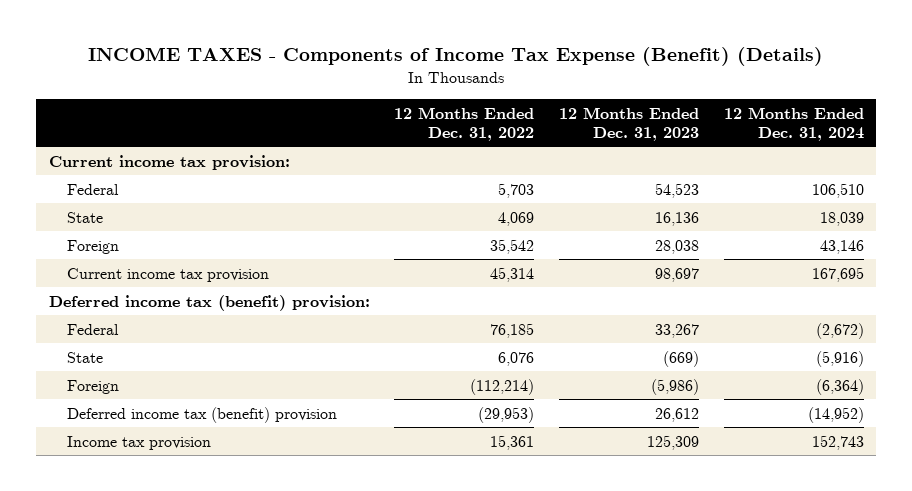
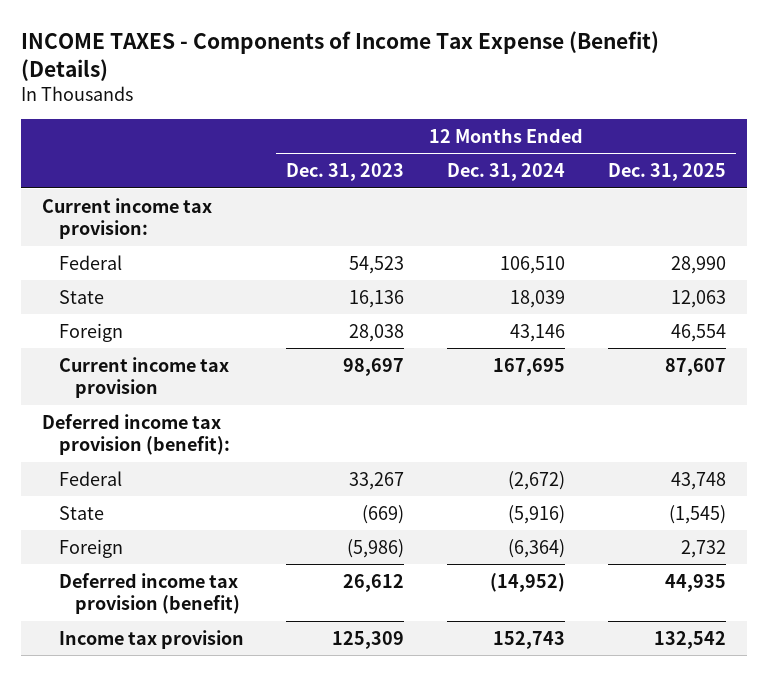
- | 12 Months Ended Dec. 31, 2022 | 12 Months Ended Dec. 31, 2023 | 12 Months Ended Dec. 31, 2024
+ | 12 Months Ended Dec. 31, 2023 | 12 Months Ended Dec. 31, 2024 | 12 Months Ended Dec. 31, 2025
- Deferred income tax (benefit) provision:
+ Deferred income tax provision (benefit):
- Deferred income tax (benefit) provision | (29,953) | 26,612 | (14,952)
+ Deferred income tax provision (benefit) | 26,612 | (14,952) | 44,935

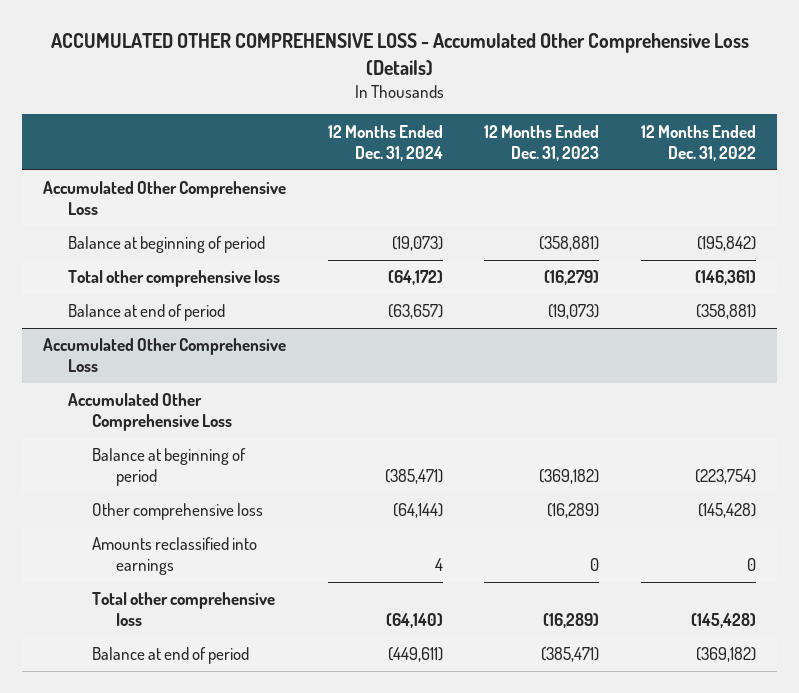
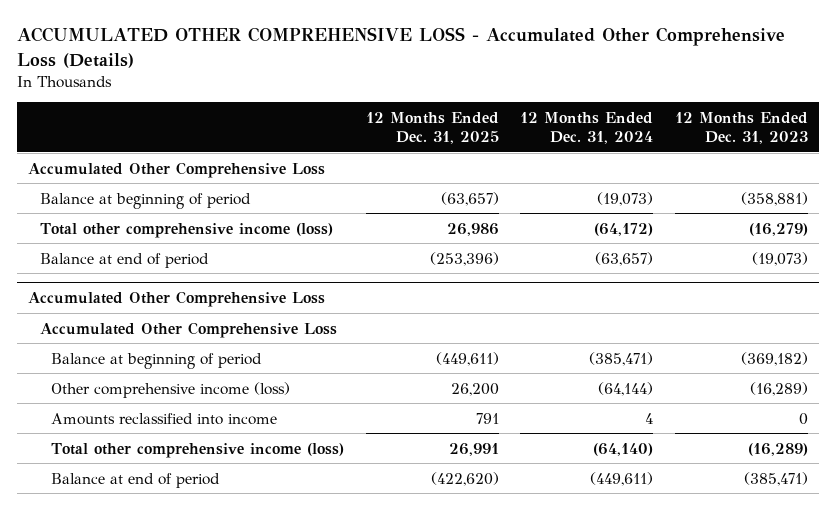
- | 12 Months Ended Dec. 31, 2024 | 12 Months Ended Dec. 31, 2023 | 12 Months Ended Dec. 31, 2022
+ | 12 Months Ended Dec. 31, 2025 | 12 Months Ended Dec. 31, 2024 | 12 Months Ended Dec. 31, 2023
- Total other comprehensive loss | (64,172) | (16,279) | (146,361)
+ Total other comprehensive income (loss) | 26,986 | (64,172) | (16,279)
@ Accumulated Other Comprehensive Loss
- Other comprehensive loss | (64,144) | (16,289) | (145,428)
- Amounts reclassified into earnings | 4 | 0 | 0
- Total other comprehensive loss | (64,140) | (16,289) | (145,428)
+ Other comprehensive income (loss) | 26,200 | (64,144) | (16,289)
+ Amounts reclassified into income | 791 | 4 | 0
+ Total other comprehensive income (loss) | 26,991 | (64,140) | (16,289)

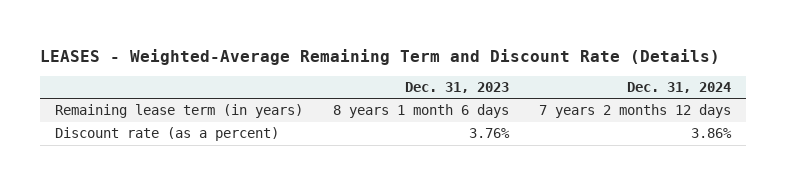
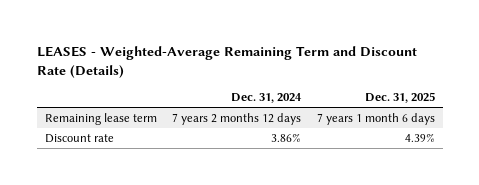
- | Dec. 31, 2023 | Dec. 31, 2024
+ | Dec. 31, 2024 | Dec. 31, 2025
- Remaining lease term (in years) | 8 years 1 month 6 days | 7 years 2 months 12 days
- Discount rate (as a percent) | 3.76% | 3.86%
+ Remaining lease term | 7 years 2 months 12 days | 7 years 1 month 6 days
+ Discount rate | 3.86% | 4.39%

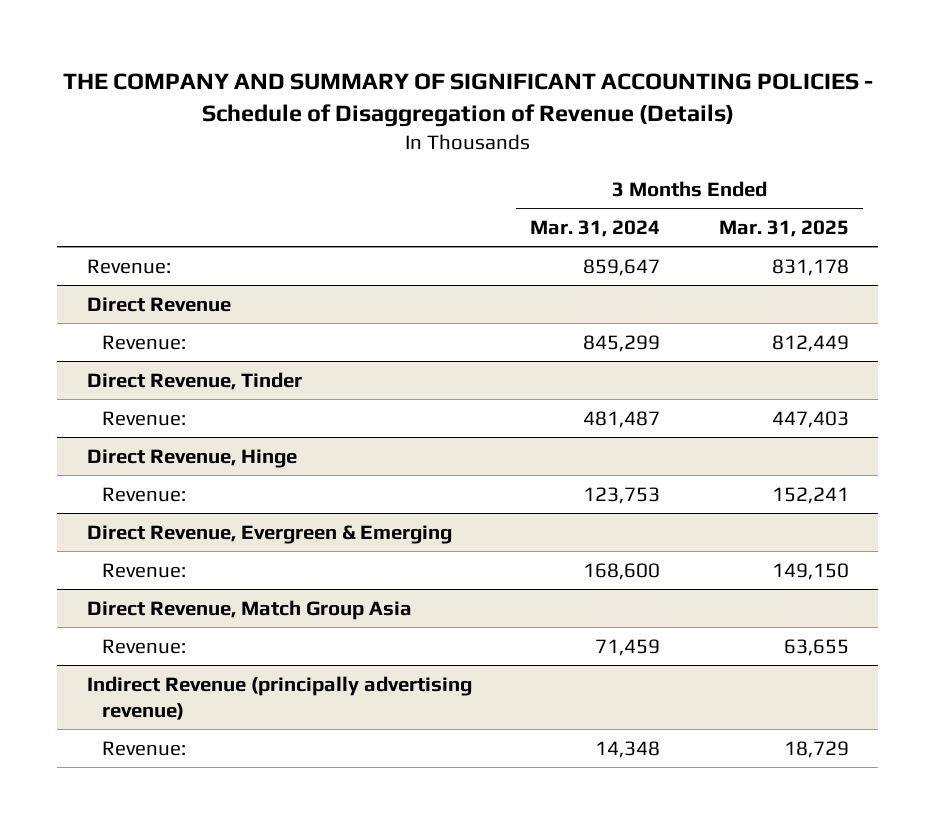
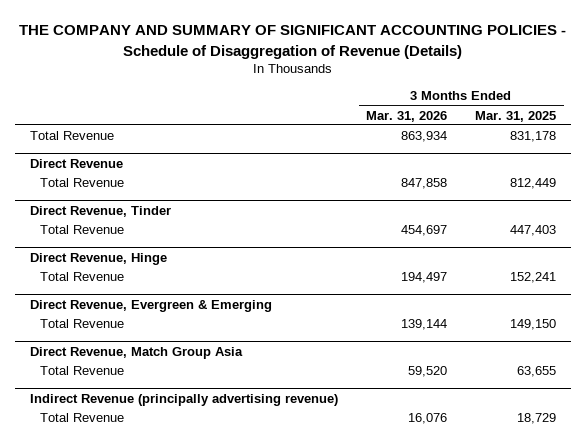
- | 3 Months Ended Mar. 31, 2024 | 3 Months Ended Mar. 31, 2025
+ | 3 Months Ended Mar. 31, 2026 | 3 Months Ended Mar. 31, 2025
- Revenue: | 859,647 | 831,178
+ Total Revenue | 863,934 | 831,178
@ Direct Revenue
- Revenue: | 845,299 | 812,449
+ Total Revenue | 847,858 | 812,449
@ Direct Revenue, Tinder
- Revenue: | 481,487 | 447,403
+ Total Revenue | 454,697 | 447,403
@ Direct Revenue, Hinge
- Revenue: | 123,753 | 152,241
+ Total Revenue | 194,497 | 152,241
@ Direct Revenue, Evergreen & Emerging
- Revenue: | 168,600 | 149,150
+ Total Revenue | 139,144 | 149,150
@ Direct Revenue, Match Group Asia
- Revenue: | 71,459 | 63,655
+ Total Revenue | 59,520 | 63,655
@ Indirect Revenue (principally advertising revenue)
- Revenue: | 14,348 | 18,729
+ Total Revenue | 16,076 | 18,729

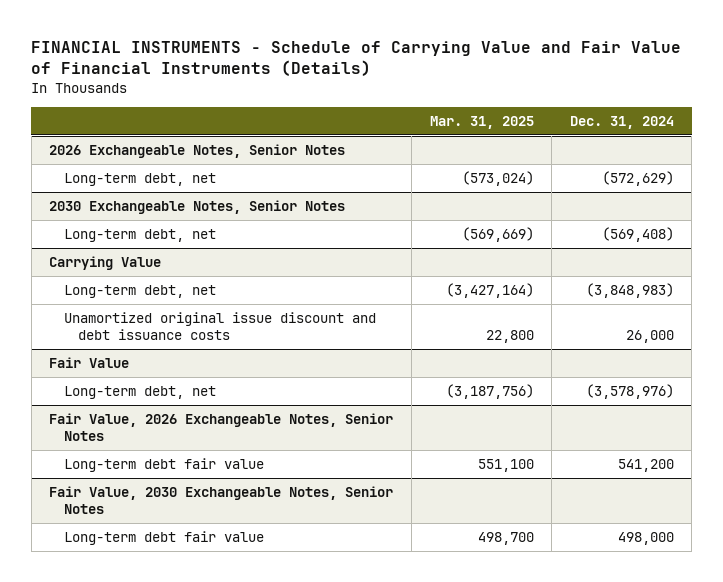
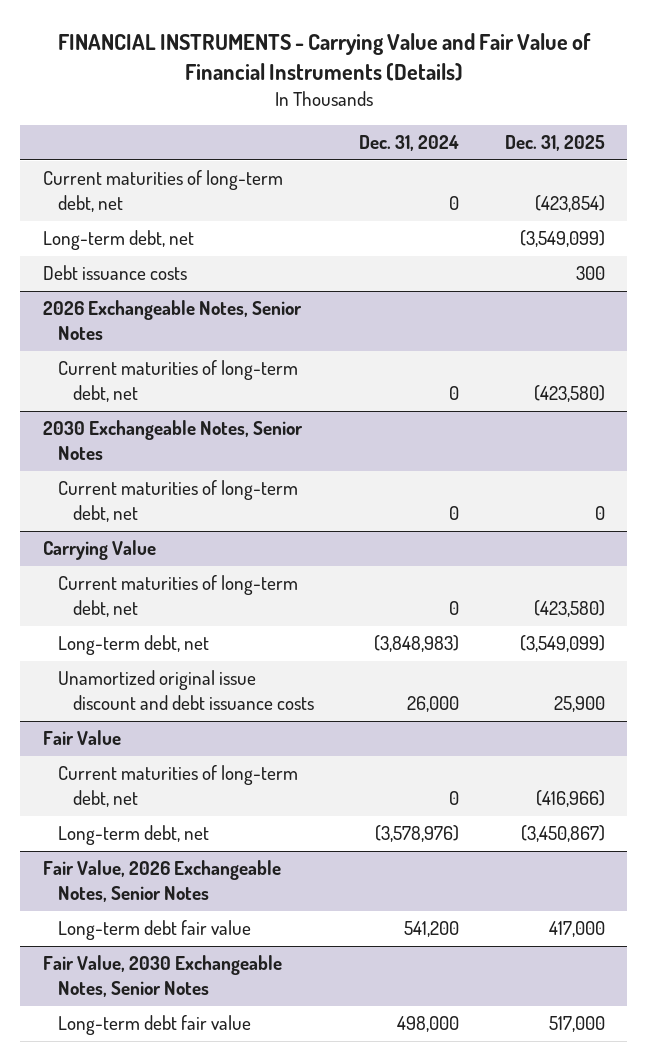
- FINANCIAL INSTRUMENTS - Schedule of Carrying Value and Fair Value of Financial Instruments (Details)
+ FINANCIAL INSTRUMENTS - Carrying Value and Fair Value of Financial Instruments (Details)
- | Mar. 31, 2025 | Dec. 31, 2024
+ | Dec. 31, 2024 | Dec. 31, 2025
+ Current maturities of long-term debt, net | 0 | (423,854)
+ Long-term debt, net | | (3,549,099)
+ Debt issuance costs | | 300
@ 2026 Exchangeable Notes, Senior Notes
- Long-term debt, net | (573,024) | (572,629)
+ Current maturities of long-term debt, net | 0 | (423,580)
@ 2030 Exchangeable Notes, Senior Notes
- Long-term debt, net | (569,669) | (569,408)
+ Current maturities of long-term debt, net | 0 | 0
@ Carrying Value
+ Current maturities of long-term debt, net | 0 | (423,580)
@ Fair Value
+ Current maturities of long-term debt, net | 0 | (416,966)

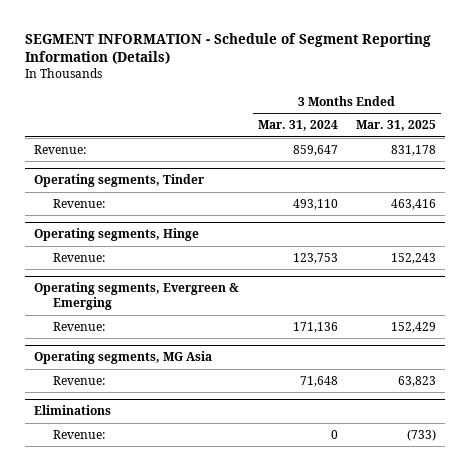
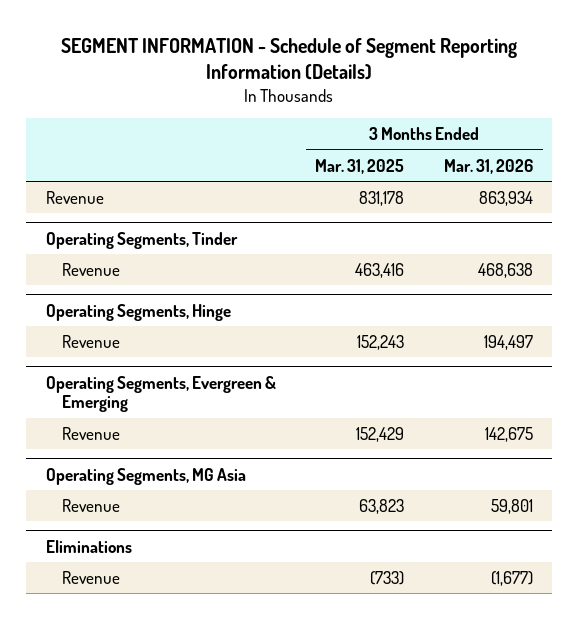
- | 3 Months Ended Mar. 31, 2024 | 3 Months Ended Mar. 31, 2025
+ | 3 Months Ended Mar. 31, 2025 | 3 Months Ended Mar. 31, 2026
- Revenue: | 859,647 | 831,178
- Operating segments, Tinder
- Revenue: | 493,110 | 463,416
- Operating segments, Hinge
- Revenue: | 123,753 | 152,243
- Operating segments, Evergreen & Emerging
- Revenue: | 171,136 | 152,429
- Operating segments, MG Asia
- Revenue: | 71,648 | 63,823
+ Revenue | 831,178 | 863,934
+ Operating Segments, Tinder
+ Revenue | 463,416 | 468,638
+ Operating Segments, Hinge
+ Revenue | 152,243 | 194,497
+ Operating Segments, Evergreen & Emerging
+ Revenue | 152,429 | 142,675
+ Operating Segments, MG Asia
+ Revenue | 63,823 | 59,801
@ Eliminations
- Revenue: | 0 | (733)
+ Revenue | (733) | (1,677)

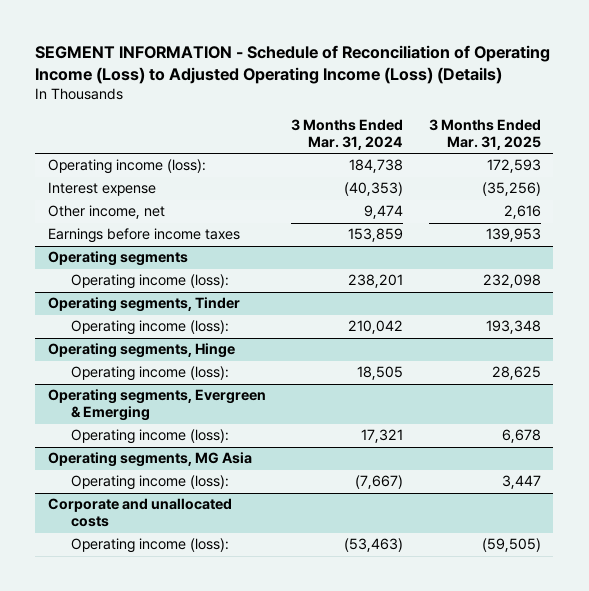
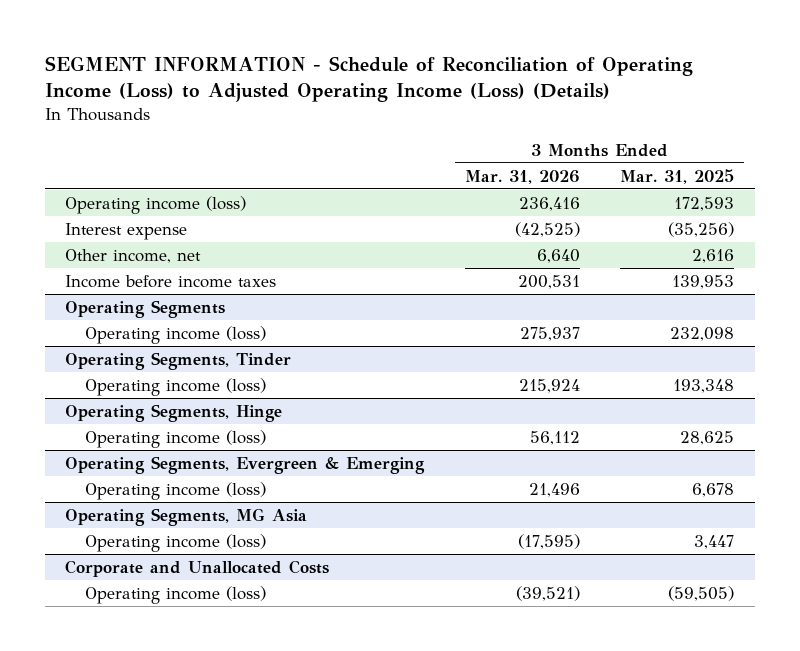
- | 3 Months Ended Mar. 31, 2024 | 3 Months Ended Mar. 31, 2025
+ | 3 Months Ended Mar. 31, 2026 | 3 Months Ended Mar. 31, 2025
- Operating income (loss): | 184,738 | 172,593
+ Operating income (loss) | 236,416 | 172,593
- Earnings before income taxes | 153,859 | 139,953
- Operating segments
- Operating income (loss): | 238,201 | 232,098
- Operating segments, Tinder
- Operating income (loss): | 210,042 | 193,348
- Operating segments, Hinge
- Operating income (loss): | 18,505 | 28,625
- Operating segments, Evergreen & Emerging
- Operating income (loss): | 17,321 | 6,678
- Operating segments, MG Asia
- Operating income (loss): | (7,667) | 3,447
- Corporate and unallocated costs
- Operating income (loss): | (53,463) | (59,505)
+ Income before income taxes | 200,531 | 139,953
+ Operating Segments
+ Operating income (loss) | 275,937 | 232,098
+ Operating Segments, Tinder
+ Operating income (loss) | 215,924 | 193,348
+ Operating Segments, Hinge
+ Operating income (loss) | 56,112 | 28,625
+ Operating Segments, Evergreen & Emerging
+ Operating income (loss) | 21,496 | 6,678
+ Operating Segments, MG Asia
+ Operating income (loss) | (17,595) | 3,447
+ Corporate and Unallocated Costs
+ Operating income (loss) | (39,521) | (59,505)

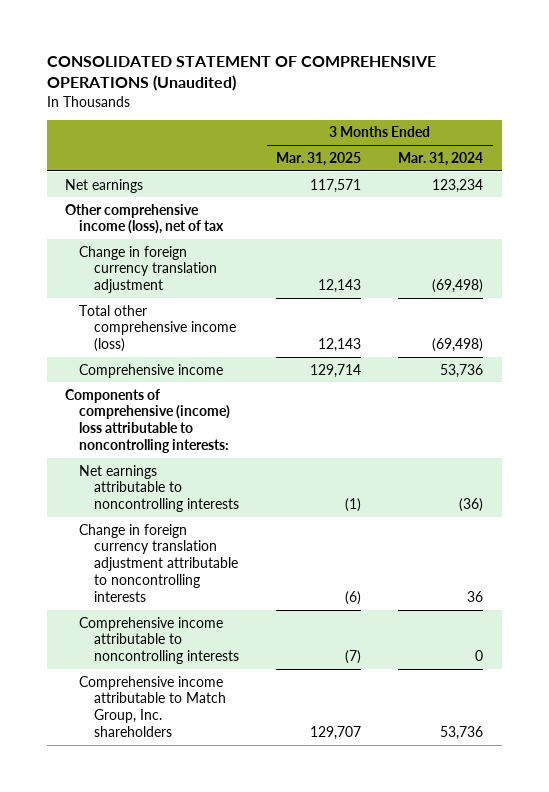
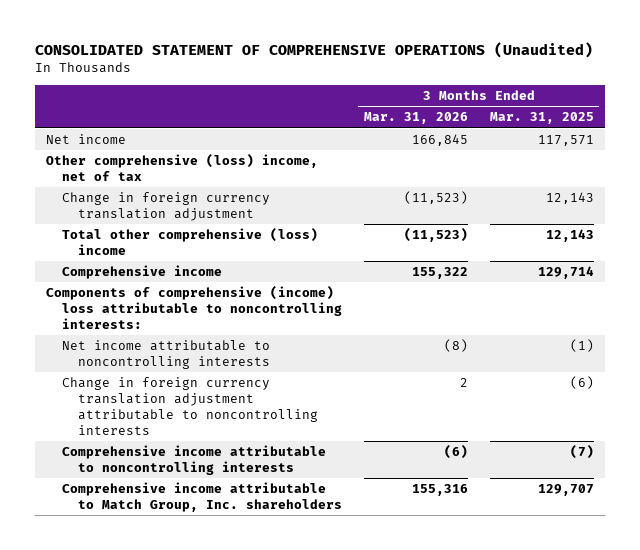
- | 3 Months Ended Mar. 31, 2025 | 3 Months Ended Mar. 31, 2024
+ | 3 Months Ended Mar. 31, 2026 | 3 Months Ended Mar. 31, 2025
- Net earnings | 117,571 | 123,234
- Other comprehensive income (loss), net of tax
+ Net income | 166,845 | 117,571
+ Other comprehensive (loss) income, net of tax
- Total other comprehensive income (loss) | 12,143 | (69,498)
+ Total other comprehensive (loss) income | (11,523) | 12,143
- Net earnings attributable to noncontrolling interests | (1) | (36)
+ Net income attributable to noncontrolling interests | (8) | (1)

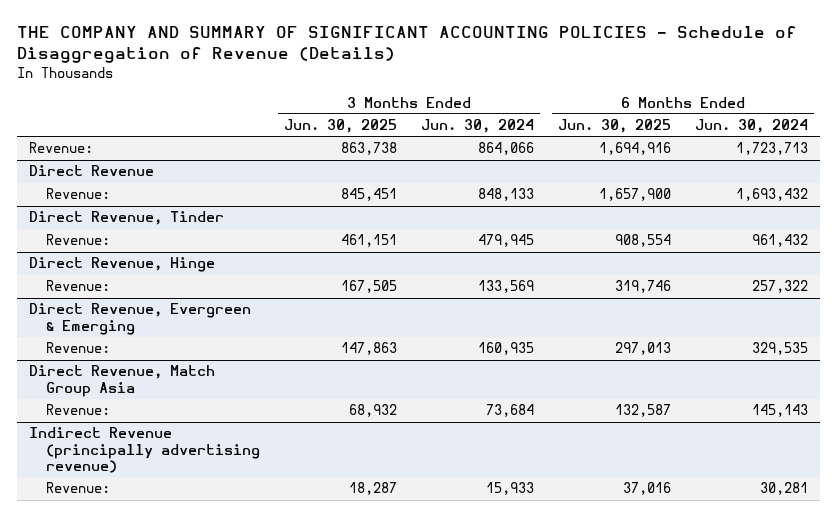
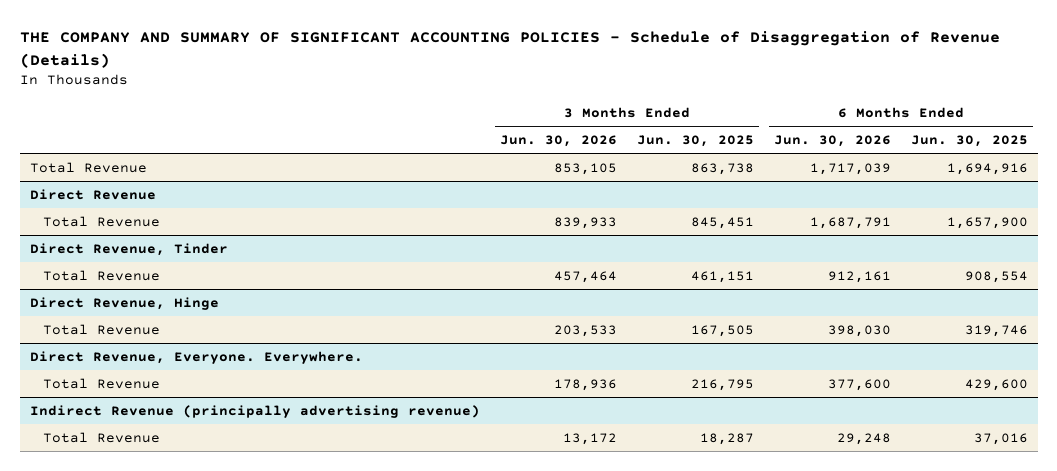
- | 3 Months Ended Jun. 30, 2025 | 3 Months Ended Jun. 30, 2024 | 6 Months Ended Jun. 30, 2025 | 6 Months Ended Jun. 30, 2024
+ | 3 Months Ended Jun. 30, 2026 | 3 Months Ended Jun. 30, 2025 | 6 Months Ended Jun. 30, 2026 | 6 Months Ended Jun. 30, 2025
- Revenue: | 863,738 | 864,066 | 1,694,916 | 1,723,713
+ Total Revenue | 853,105 | 863,738 | 1,717,039 | 1,694,916
@ Direct Revenue
- Revenue: | 845,451 | 848,133 | 1,657,900 | 1,693,432
+ Total Revenue | 839,933 | 845,451 | 1,687,791 | 1,657,900
@ Direct Revenue, Tinder
- Revenue: | 461,151 | 479,945 | 908,554 | 961,432
+ Total Revenue | 457,464 | 461,151 | 912,161 | 908,554
@ Direct Revenue, Hinge
- Revenue: | 167,505 | 133,569 | 319,746 | 257,322
- Direct Revenue, Evergreen & Emerging
- Revenue: | 147,863 | 160,935 | 297,013 | 329,535
- Direct Revenue, Match Group Asia
- Revenue: | 68,932 | 73,684 | 132,587 | 145,143
@ Direct Revenue, Hinge
+ Total Revenue | 203,533 | 167,505 | 398,030 | 319,746
+ Direct Revenue, Everyone. Everywhere.
+ Total Revenue | 178,936 | 216,795 | 377,600 | 429,600
@ Indirect Revenue (principally advertising revenue)
- Revenue: | 18,287 | 15,933 | 37,016 | 30,281
+ Total Revenue | 13,172 | 18,287 | 29,248 | 37,016

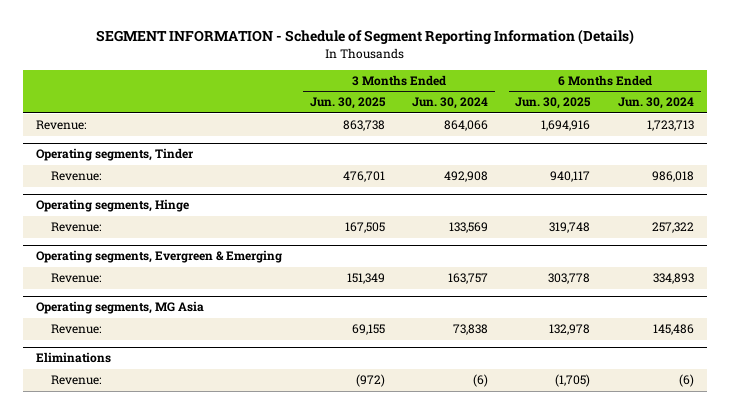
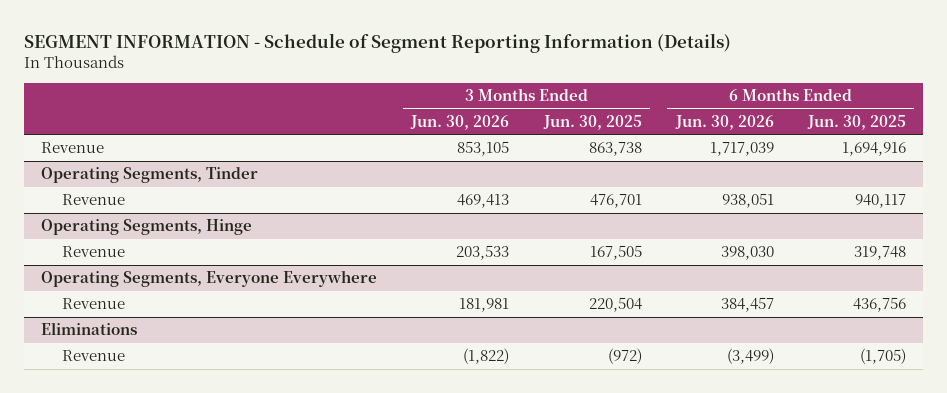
- | 3 Months Ended Jun. 30, 2025 | 3 Months Ended Jun. 30, 2024 | 6 Months Ended Jun. 30, 2025 | 6 Months Ended Jun. 30, 2024
+ | 3 Months Ended Jun. 30, 2026 | 3 Months Ended Jun. 30, 2025 | 6 Months Ended Jun. 30, 2026 | 6 Months Ended Jun. 30, 2025
- Revenue: | 863,738 | 864,066 | 1,694,916 | 1,723,713
- Operating segments, Tinder
- Revenue: | 476,701 | 492,908 | 940,117 | 986,018
- Operating segments, Hinge
- Revenue: | 167,505 | 133,569 | 319,748 | 257,322
- Operating segments, Evergreen & Emerging
- Revenue: | 151,349 | 163,757 | 303,778 | 334,893
- Operating segments, MG Asia
- Revenue: | 69,155 | 73,838 | 132,978 | 145,486
+ Revenue | 853,105 | 863,738 | 1,717,039 | 1,694,916
+ Operating Segments, Tinder
+ Revenue | 469,413 | 476,701 | 938,051 | 940,117
+ Operating Segments, Hinge
+ Revenue | 203,533 | 167,505 | 398,030 | 319,748
+ Operating Segments, Everyone Everywhere
+ Revenue | 181,981 | 220,504 | 384,457 | 436,756
@ Eliminations
- Revenue: | (972) | (6) | (1,705) | (6)
+ Revenue | (1,822) | (972) | (3,499) | (1,705)

